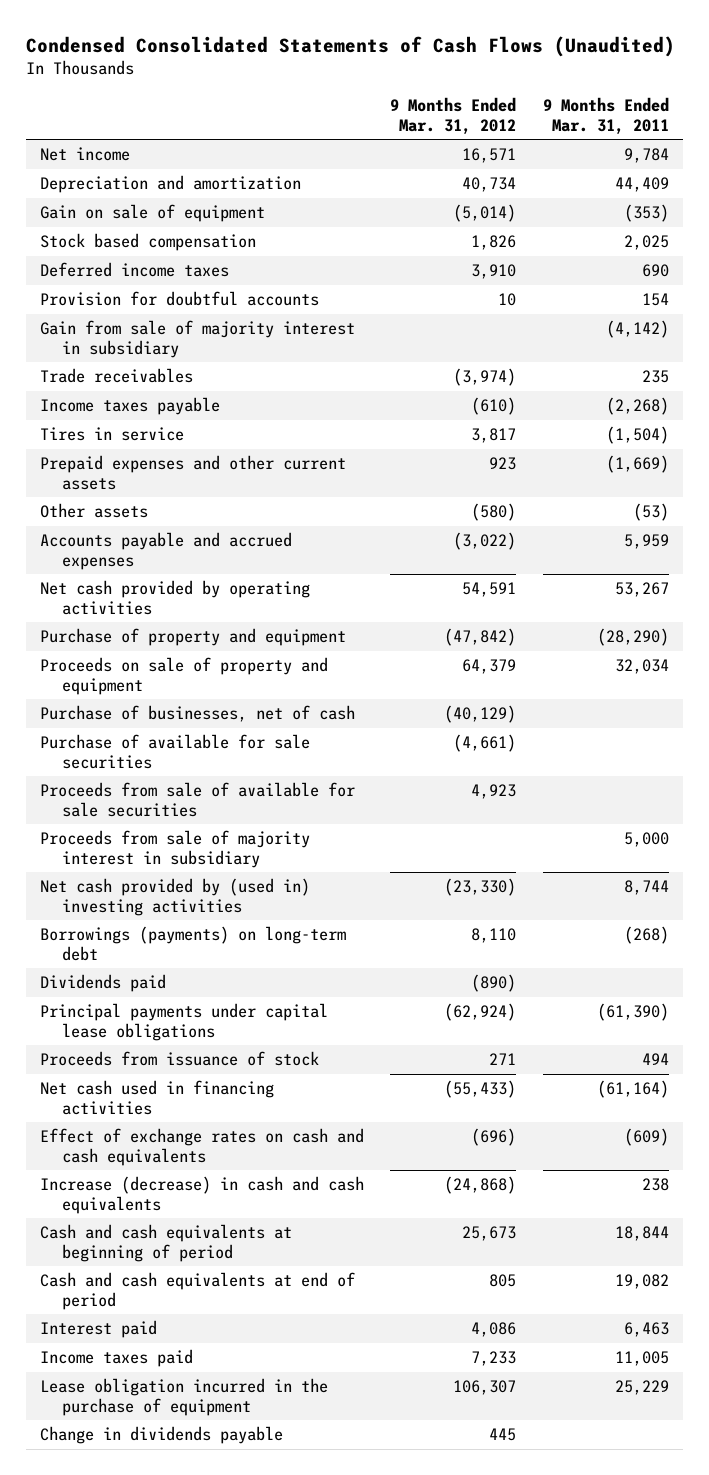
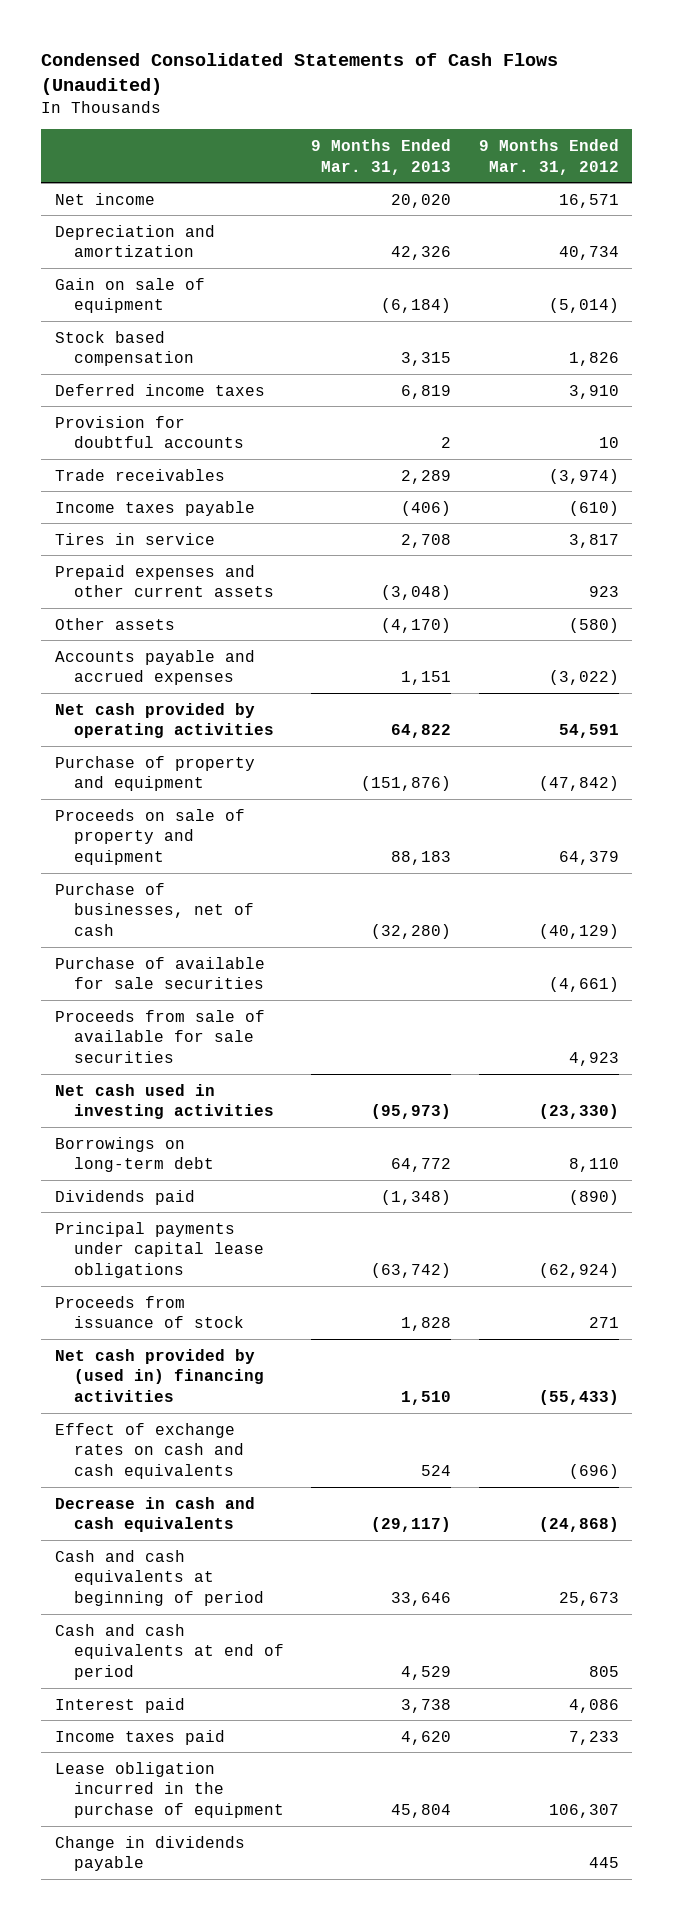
- | 9 Months Ended Mar. 31, 2012 | 9 Months Ended Mar. 31, 2011
+ | 9 Months Ended Mar. 31, 2013 | 9 Months Ended Mar. 31, 2012
- Gain from sale of majority interest in subsidiary | | (4,142)
- Proceeds from sale of majority interest in subsidiary | | 5,000
- Net cash provided by (used in) investing activities | (23,330) | 8,744
- Borrowings (payments) on long-term debt | 8,110 | (268)
+ Net cash used in investing activities | (95,973) | (23,330)
+ Borrowings on long-term debt | 64,772 | 8,110
- Net cash used in financing activities | (55,433) | (61,164)
+ Net cash provided by (used in) financing activities | 1,510 | (55,433)
- Increase (decrease) in cash and cash equivalents | (24,868) | 238
+ Decrease in cash and cash equivalents | (29,117) | (24,868)

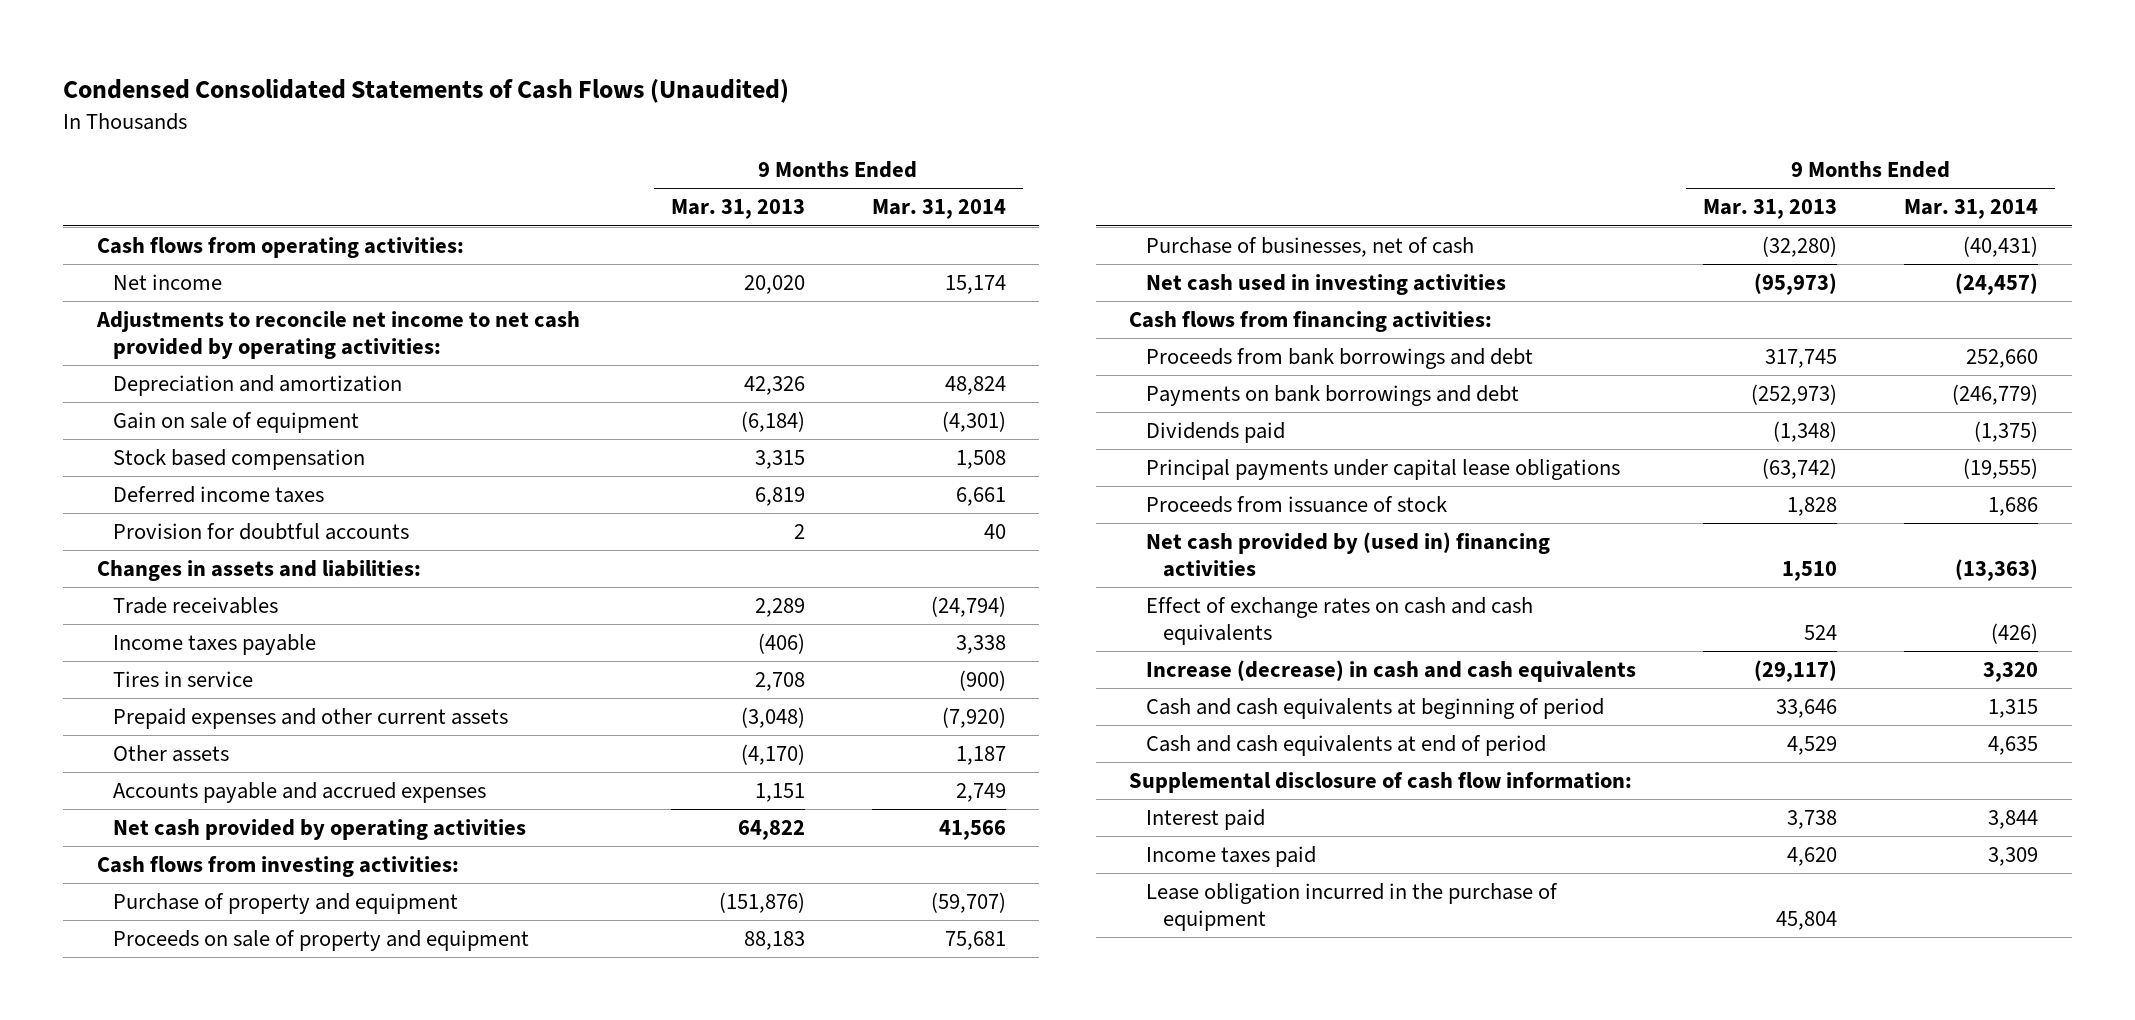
- | 9 Months Ended Mar. 31, 2013 | 9 Months Ended Mar. 31, 2012
+ | 9 Months Ended Mar. 31, 2013 | 9 Months Ended Mar. 31, 2014
+ Cash flows from operating activities:
+ Adjustments to reconcile net income to net cash provided by operating activities:
+ Changes in assets and liabilities:
+ Cash flows from investing activities:
- Purchase of available for sale securities | | (4,661)
- Proceeds from sale of available for sale securities | | 4,923
- Borrowings on long-term debt | 64,772 | 8,110
+ Cash flows from financing activities:
+ Proceeds from bank borrowings and debt | 317,745 | 252,660
+ Payments on bank borrowings and debt | (252,973) | (246,779)
- Decrease in cash and cash equivalents | (29,117) | (24,868)
+ Increase (decrease) in cash and cash equivalents | (29,117) | 3,320
+ Supplemental disclosure of cash flow information:
- Change in dividends payable | | 445

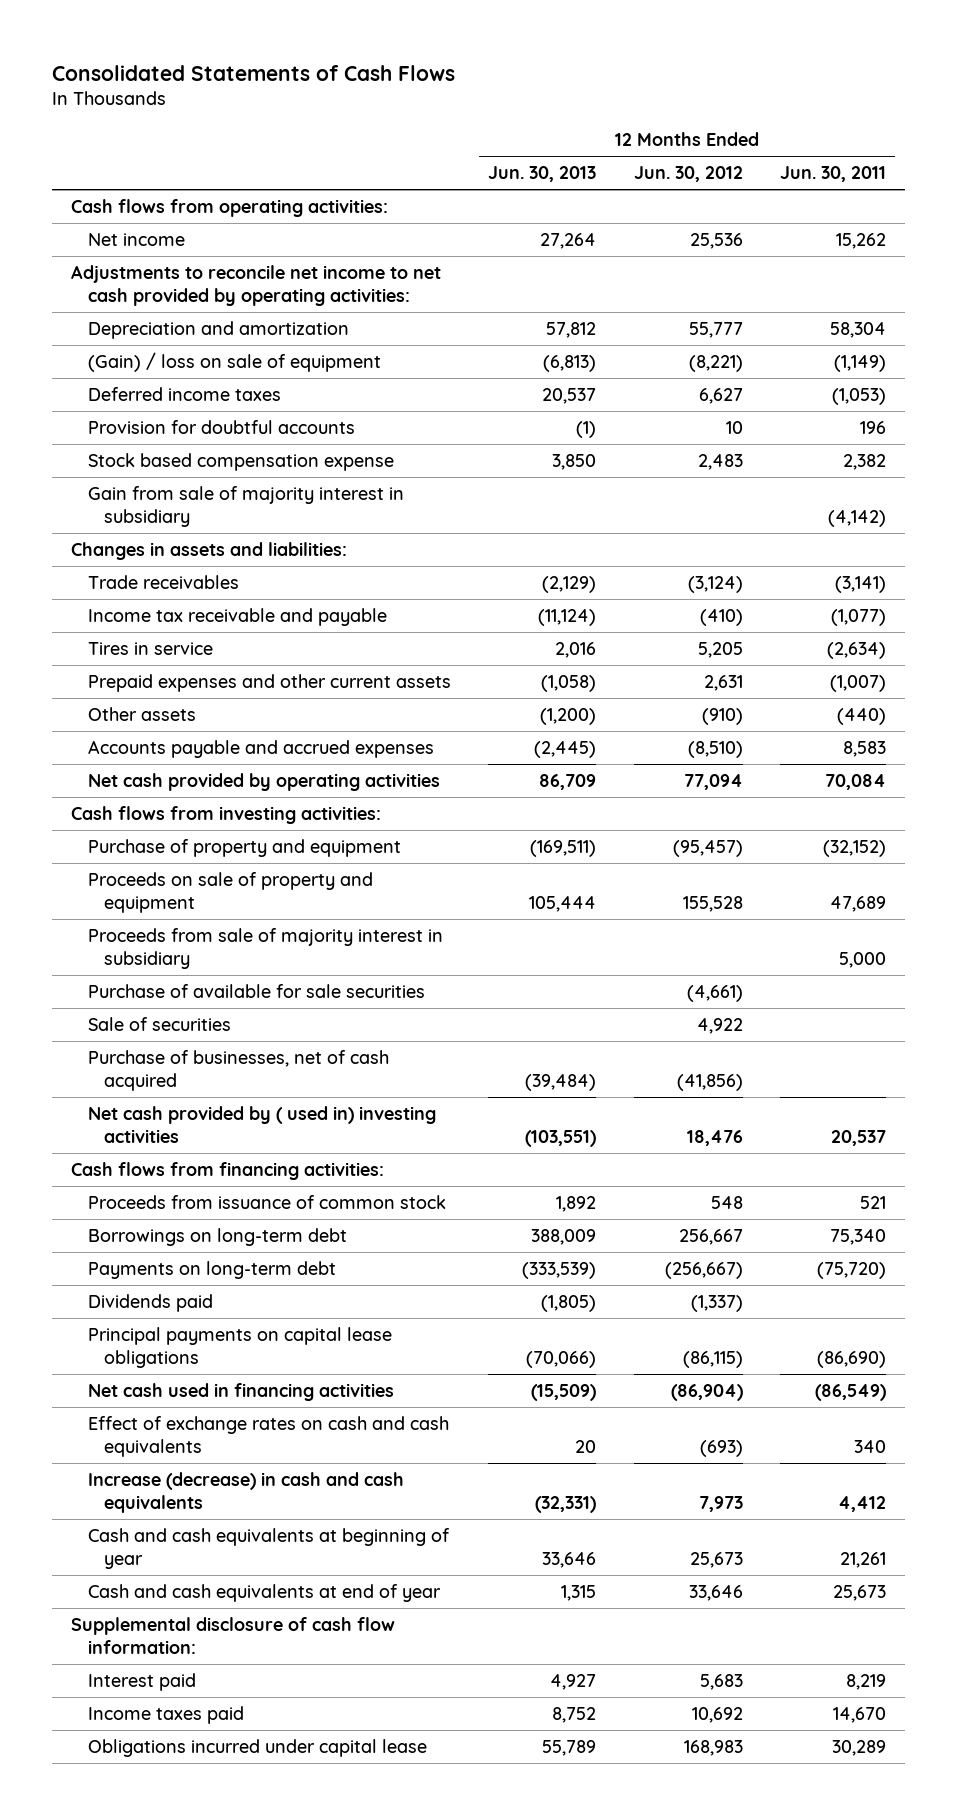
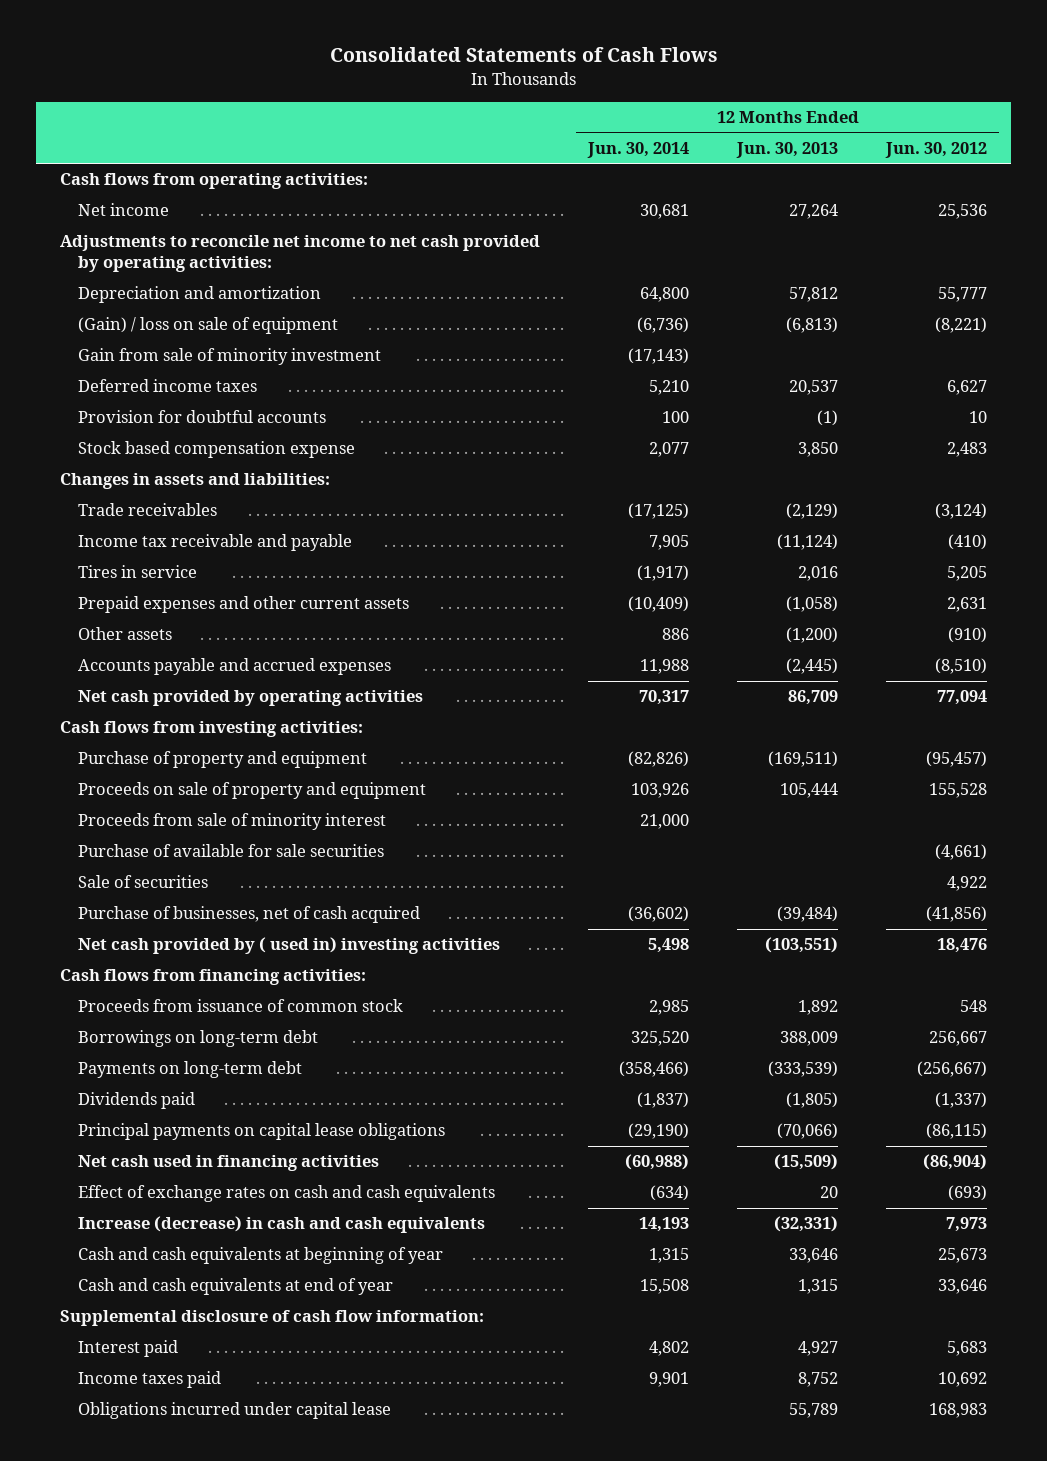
- | 12 Months Ended Jun. 30, 2013 | 12 Months Ended Jun. 30, 2012 | 12 Months Ended Jun. 30, 2011
+ | 12 Months Ended Jun. 30, 2014 | 12 Months Ended Jun. 30, 2013 | 12 Months Ended Jun. 30, 2012
+ Gain from sale of minority investment | (17,143) | |
- Gain from sale of majority interest in subsidiary | | | (4,142)
- Proceeds from sale of majority interest in subsidiary | | | 5,000
+ Proceeds from sale of minority interest | 21,000 | |

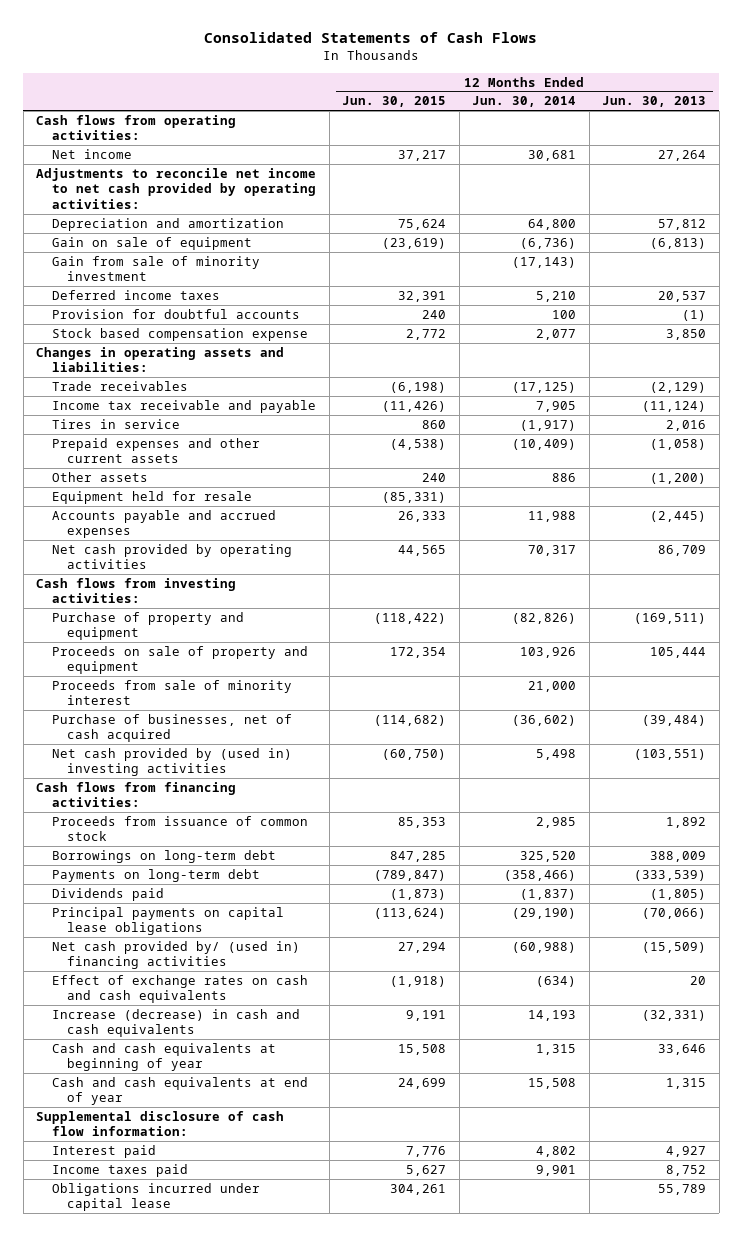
- | 12 Months Ended Jun. 30, 2014 | 12 Months Ended Jun. 30, 2013 | 12 Months Ended Jun. 30, 2012
+ | 12 Months Ended Jun. 30, 2015 | 12 Months Ended Jun. 30, 2014 | 12 Months Ended Jun. 30, 2013
- (Gain) / loss on sale of equipment | (6,736) | (6,813) | (8,221)
+ Gain on sale of equipment | (23,619) | (6,736) | (6,813)
- Changes in assets and liabilities:
+ Changes in operating assets and liabilities:
+ Equipment held for resale | (85,331) | |
- Purchase of available for sale securities | | | (4,661)
- Sale of securities | | | 4,922
- Net cash provided by ( used in) investing activities | 5,498 | (103,551) | 18,476
+ Net cash provided by (used in) investing activities | (60,750) | 5,498 | (103,551)
- Net cash used in financing activities | (60,988) | (15,509) | (86,904)
+ Net cash provided by/ (used in) financing activities | 27,294 | (60,988) | (15,509)

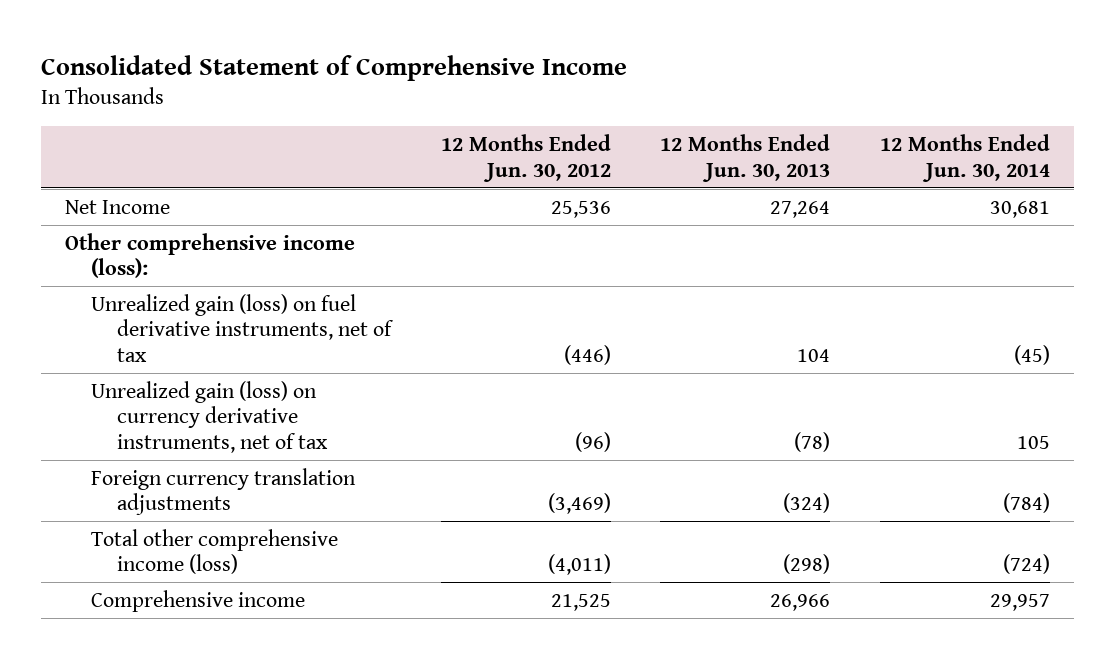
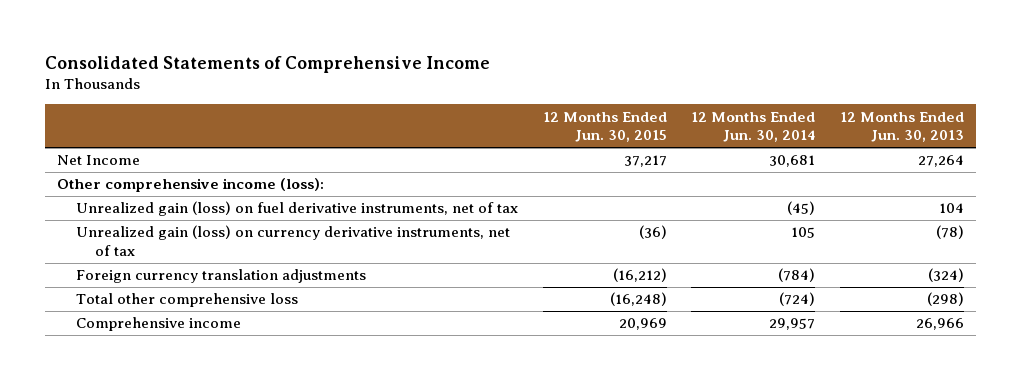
- Consolidated Statement of Comprehensive Income
+ Consolidated Statements of Comprehensive Income
- | 12 Months Ended Jun. 30, 2012 | 12 Months Ended Jun. 30, 2013 | 12 Months Ended Jun. 30, 2014
+ | 12 Months Ended Jun. 30, 2015 | 12 Months Ended Jun. 30, 2014 | 12 Months Ended Jun. 30, 2013
- Total other comprehensive income (loss) | (4,011) | (298) | (724)
+ Total other comprehensive loss | (16,248) | (724) | (298)

